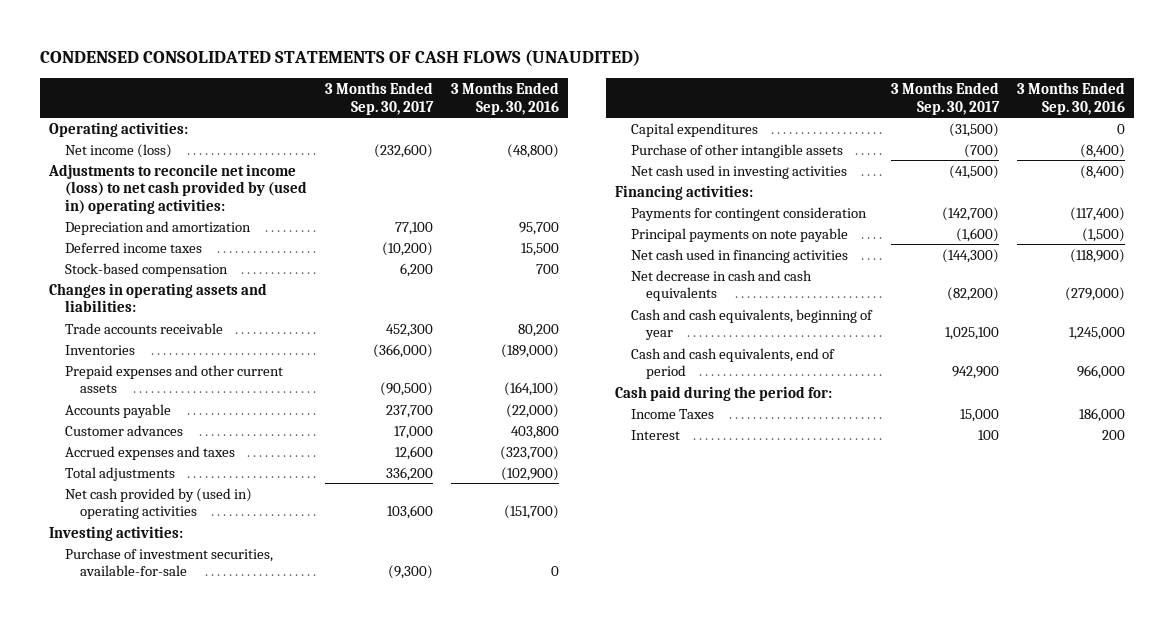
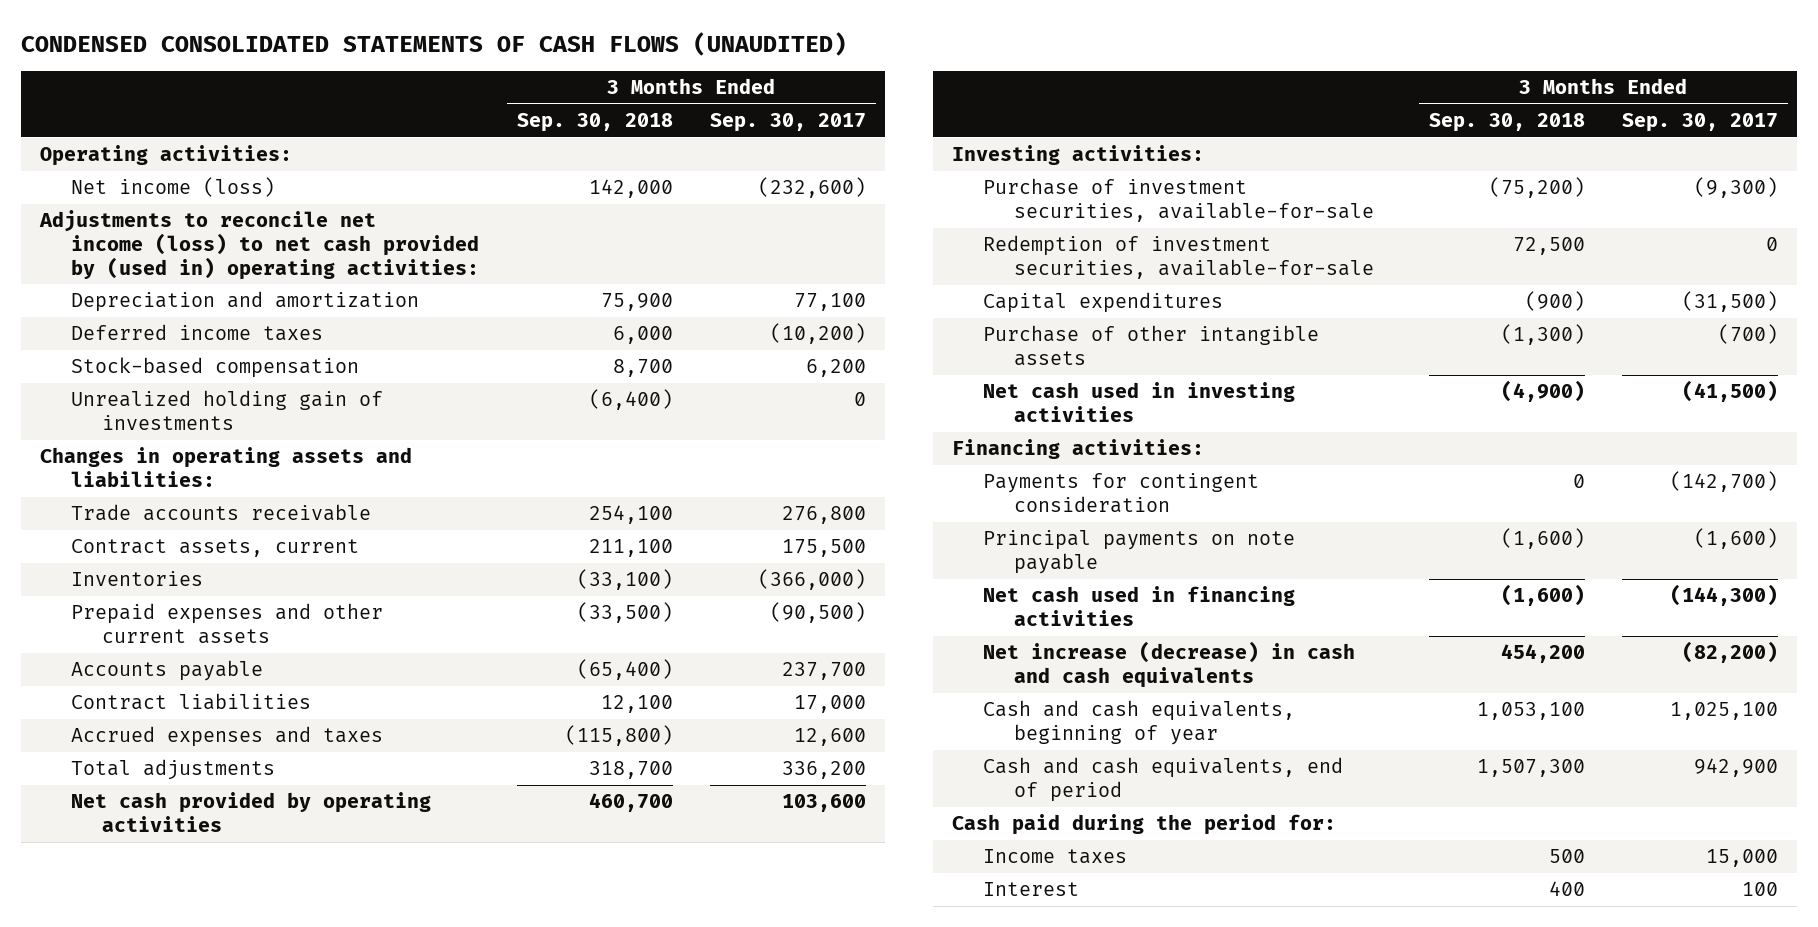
- | 3 Months Ended Sep. 30, 2017 | 3 Months Ended Sep. 30, 2016
+ | 3 Months Ended Sep. 30, 2018 | 3 Months Ended Sep. 30, 2017
+ Unrealized holding gain of investments | (6,400) | 0
- Trade accounts receivable | 452,300 | 80,200
+ Trade accounts receivable | 254,100 | 276,800
+ Contract assets, current | 211,100 | 175,500
- Customer advances | 17,000 | 403,800
+ Contract liabilities | 12,100 | 17,000
- Net cash provided by (used in) operating activities | 103,600 | (151,700)
+ Net cash provided by operating activities | 460,700 | 103,600
+ Redemption of investment securities, available-for-sale | 72,500 | 0
- Net decrease in cash and cash equivalents | (82,200) | (279,000)
+ Net increase (decrease) in cash and cash equivalents | 454,200 | (82,200)
- Income Taxes | 15,000 | 186,000
+ Income taxes | 500 | 15,000

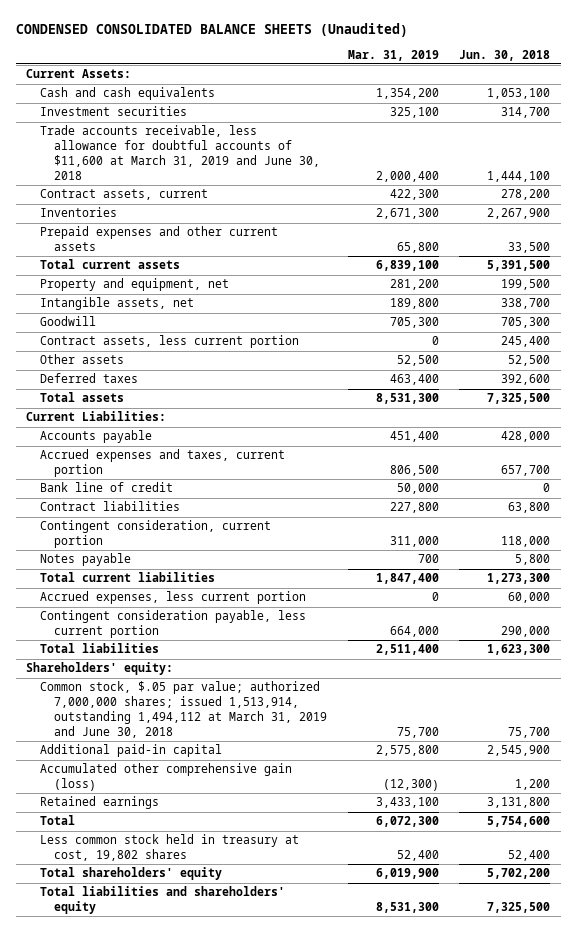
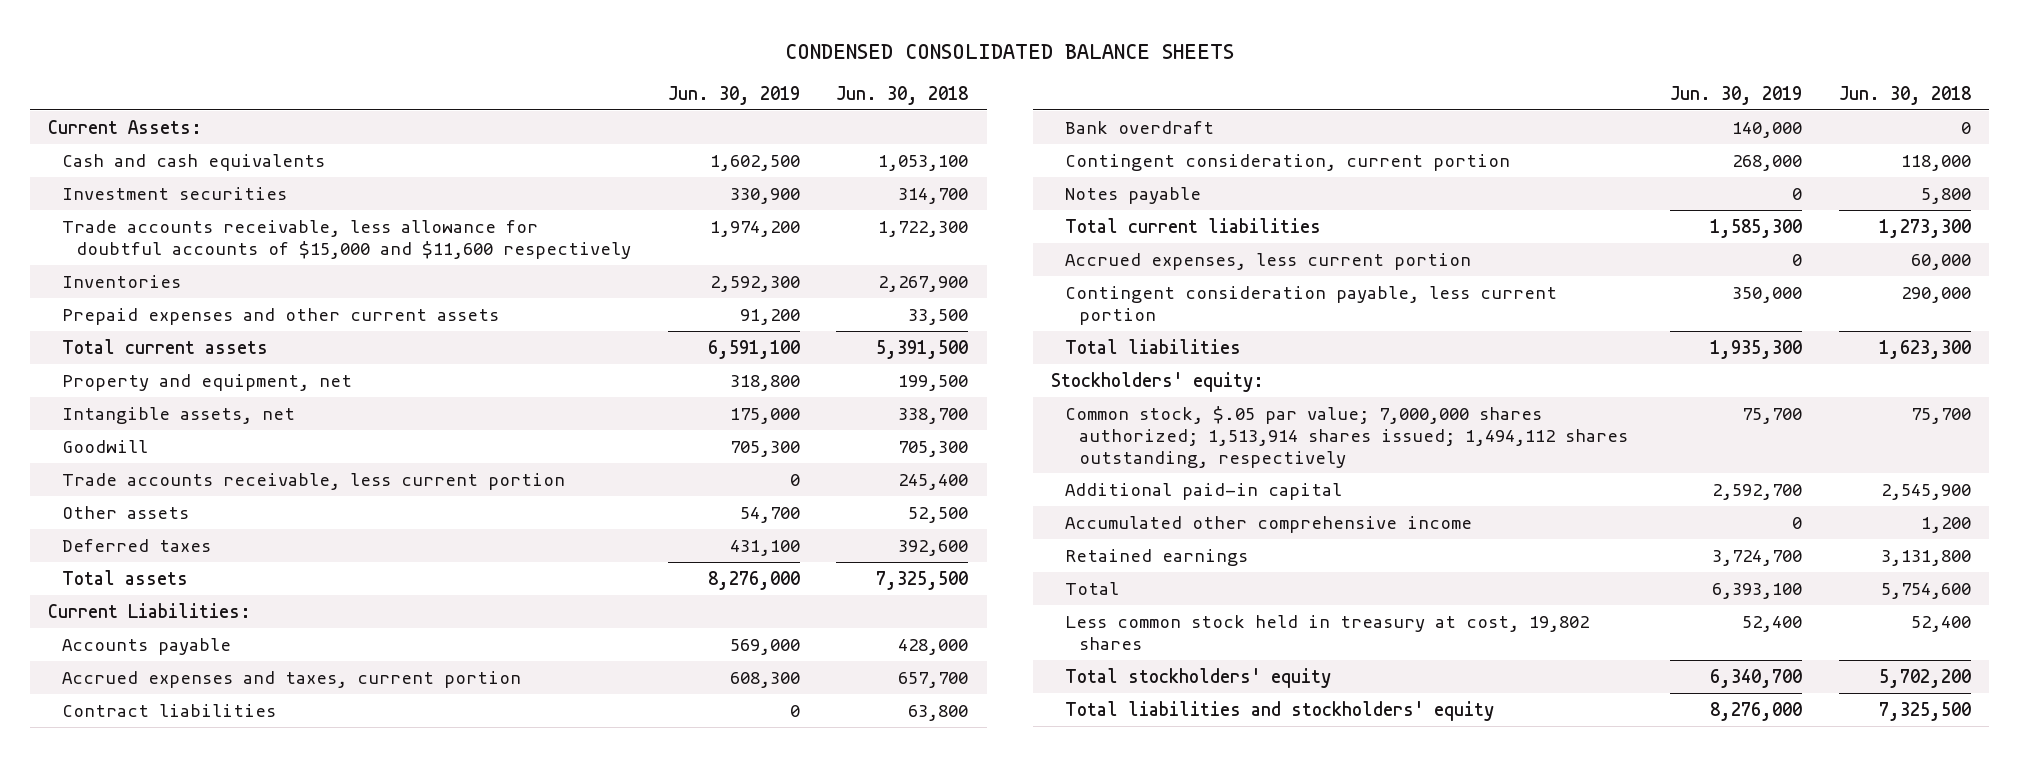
- CONDENSED CONSOLIDATED BALANCE SHEETS (Unaudited)
+ CONDENSED CONSOLIDATED BALANCE SHEETS
- | Mar. 31, 2019 | Jun. 30, 2018
+ | Jun. 30, 2019 | Jun. 30, 2018
- Trade accounts receivable, less allowance for doubtful accounts of $11,600 at March 31, 2019 and June 30, 2018 | 2,000,400 | 1,444,100
- Contract assets, current | 422,300 | 278,200
+ Trade accounts receivable, less allowance for doubtful accounts of $15,000 and $11,600 respectively | 1,974,200 | 1,722,300
- Contract assets, less current portion | 0 | 245,400
+ Trade accounts receivable, less current portion | 0 | 245,400
- Bank line of credit | 50,000 | 0
+ Bank overdraft | 140,000 | 0
- Shareholders' equity:
- Common stock, $.05 par value; authorized 7,000,000 shares; issued 1,513,914, outstanding 1,494,112 at March 31, 2019 and June 30, 2018 | 75,700 | 75,700
+ Stockholders' equity:
+ Common stock, $.05 par value; 7,000,000 shares authorized; 1,513,914 shares issued; 1,494,112 shares outstanding, respectively | 75,700 | 75,700
- Accumulated other comprehensive gain (loss) | (12,300) | 1,200
+ Accumulated other comprehensive income | 0 | 1,200
- Total shareholders' equity | 6,019,900 | 5,702,200
- Total liabilities and shareholders' equity | 8,531,300 | 7,325,500
+ Total stockholders' equity | 6,340,700 | 5,702,200
+ Total liabilities and stockholders' equity | 8,276,000 | 7,325,500

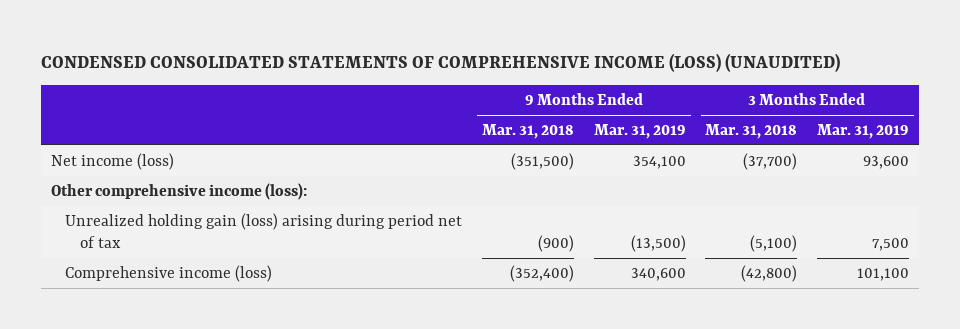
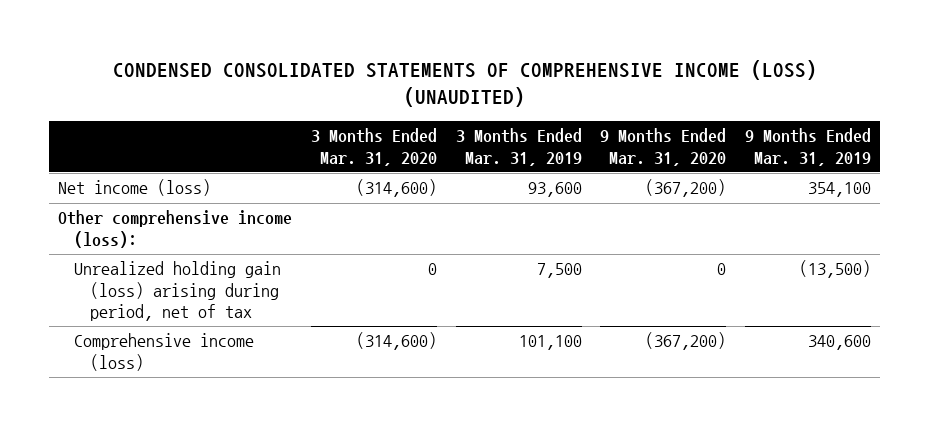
- | 9 Months Ended Mar. 31, 2018 | 9 Months Ended Mar. 31, 2019 | 3 Months Ended Mar. 31, 2018 | 3 Months Ended Mar. 31, 2019
+ | 3 Months Ended Mar. 31, 2020 | 3 Months Ended Mar. 31, 2019 | 9 Months Ended Mar. 31, 2020 | 9 Months Ended Mar. 31, 2019
- Unrealized holding gain (loss) arising during period net of tax | (900) | (13,500) | (5,100) | 7,500
+ Unrealized holding gain (loss) arising during period, net of tax | 0 | 7,500 | 0 | (13,500)

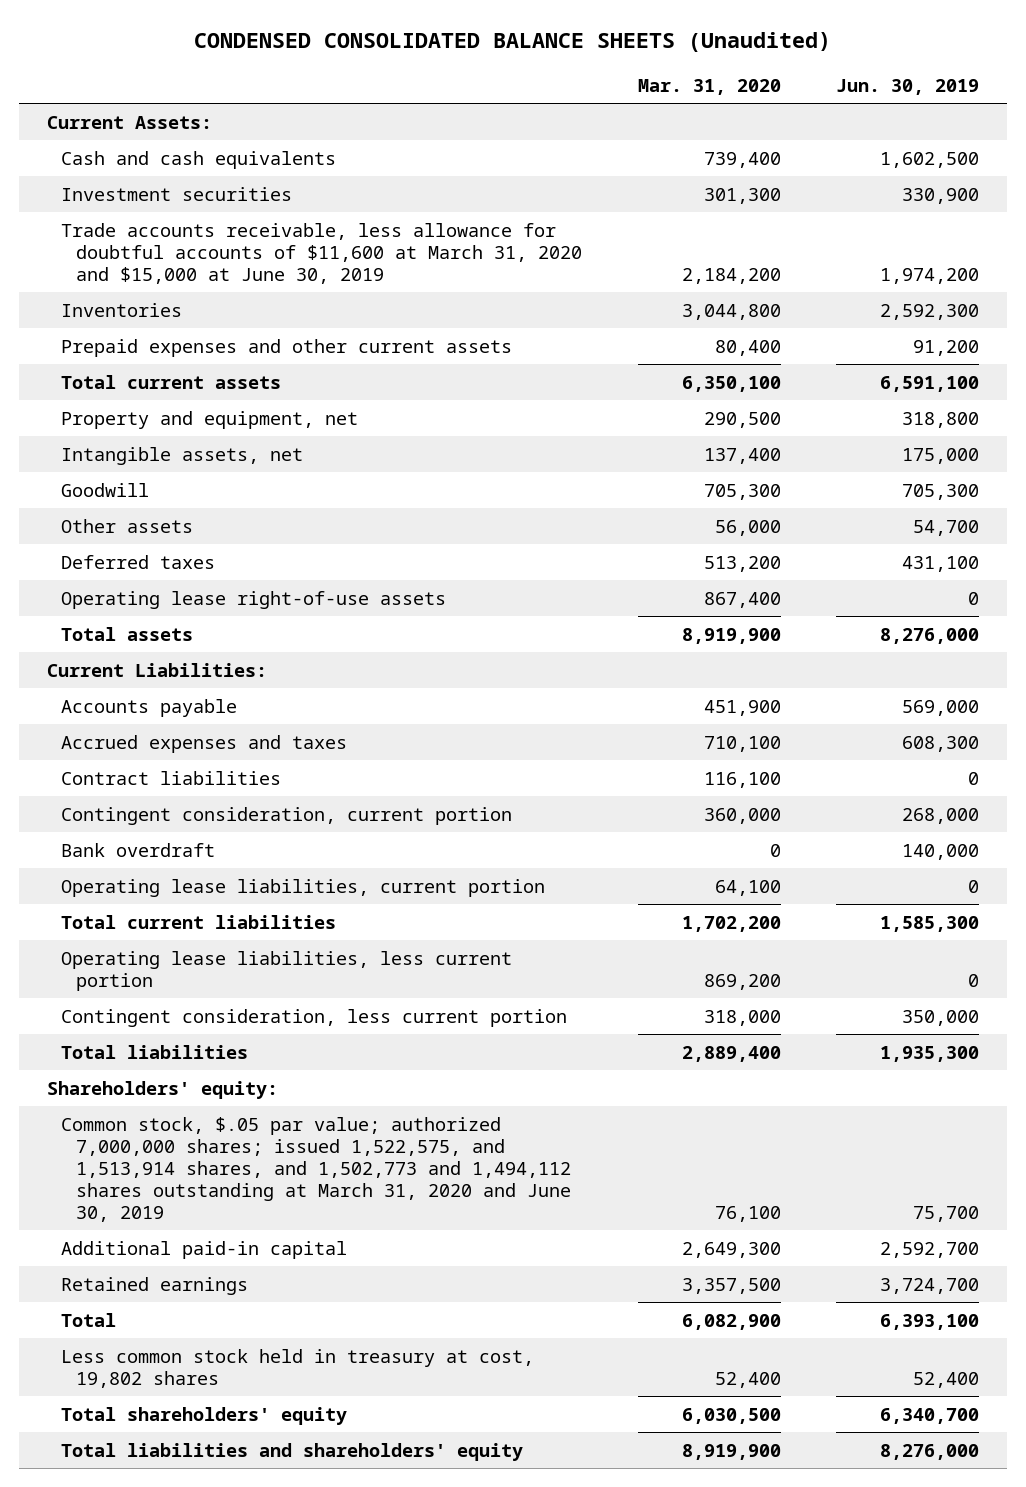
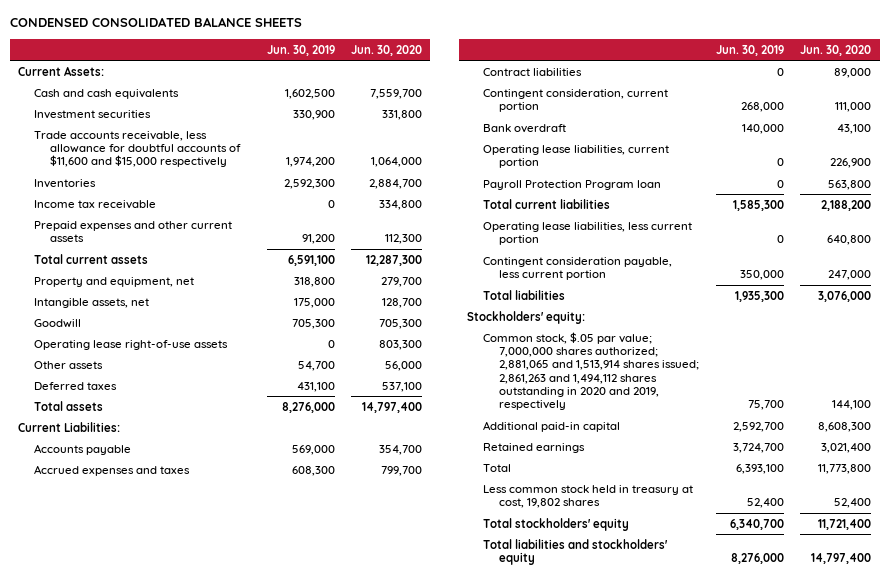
- CONDENSED CONSOLIDATED BALANCE SHEETS (Unaudited)
+ CONDENSED CONSOLIDATED BALANCE SHEETS
- | Mar. 31, 2020 | Jun. 30, 2019
+ | Jun. 30, 2019 | Jun. 30, 2020
- Trade accounts receivable, less allowance for doubtful accounts of $11,600 at March 31, 2020 and $15,000 at June 30, 2019 | 2,184,200 | 1,974,200
+ Trade accounts receivable, less allowance for doubtful accounts of $11,600 and $15,000 respectively | 1,974,200 | 1,064,000
+ Income tax receivable | 0 | 334,800
moved up: Operating lease right-of-use assets | 0 | 803,300
+ Payroll Protection Program loan | 0 | 563,800
- Contingent consideration, less current portion | 318,000 | 350,000
+ Contingent consideration payable, less current portion | 350,000 | 247,000
- Shareholders' equity:
- Common stock, $.05 par value; authorized 7,000,000 shares; issued 1,522,575, and 1,513,914 shares, and 1,502,773 and 1,494,112 shares outstanding at March 31, 2020 and June 30, 2019 | 76,100 | 75,700
+ Stockholders' equity:
+ Common stock, $.05 par value; 7,000,000 shares authorized; 2,881,065 and 1,513,914 shares issued; 2,861,263 and 1,494,112 shares outstanding in 2020 and 2019, respectively | 75,700 | 144,100
- Total shareholders' equity | 6,030,500 | 6,340,700
- Total liabilities and shareholders' equity | 8,919,900 | 8,276,000
+ Total stockholders' equity | 6,340,700 | 11,721,400
+ Total liabilities and stockholders' equity | 8,276,000 | 14,797,400

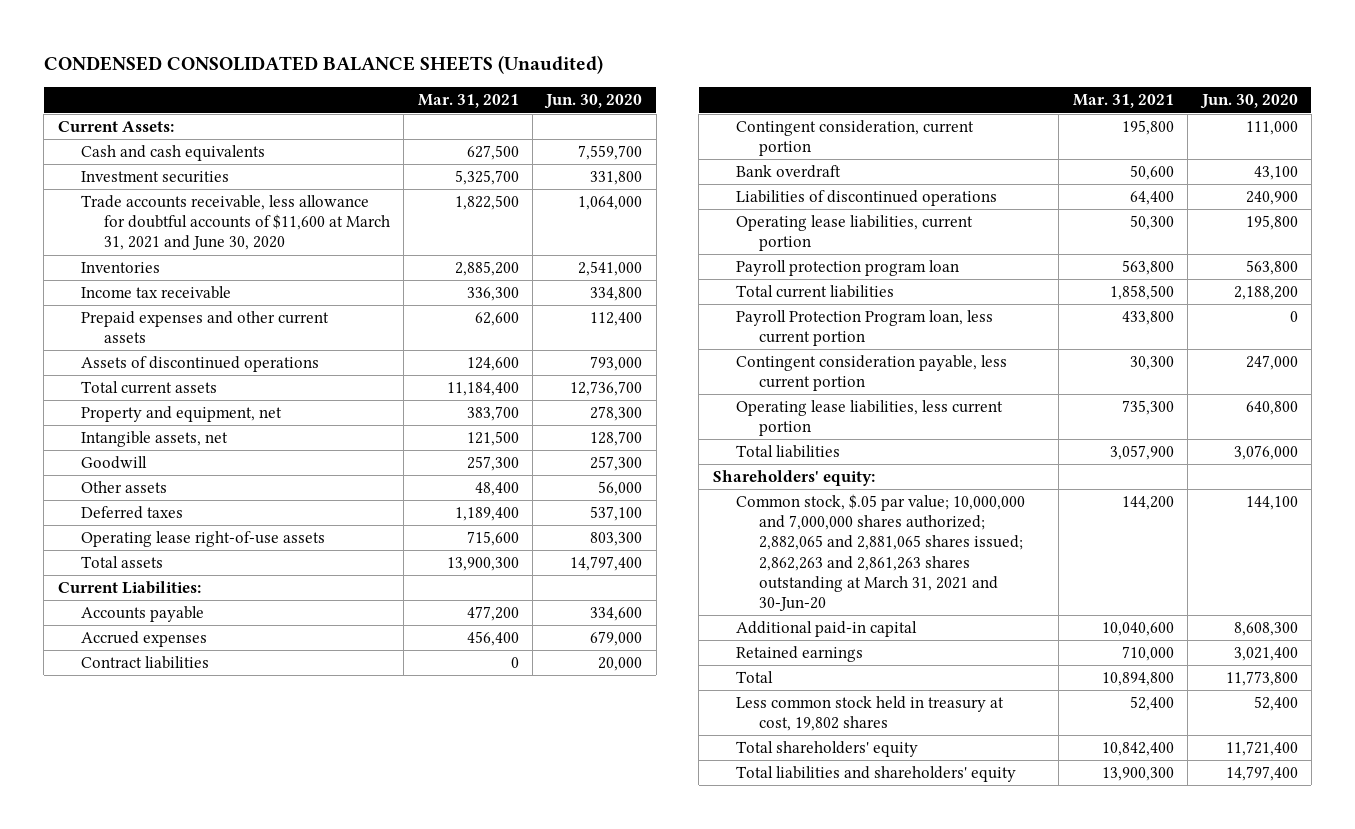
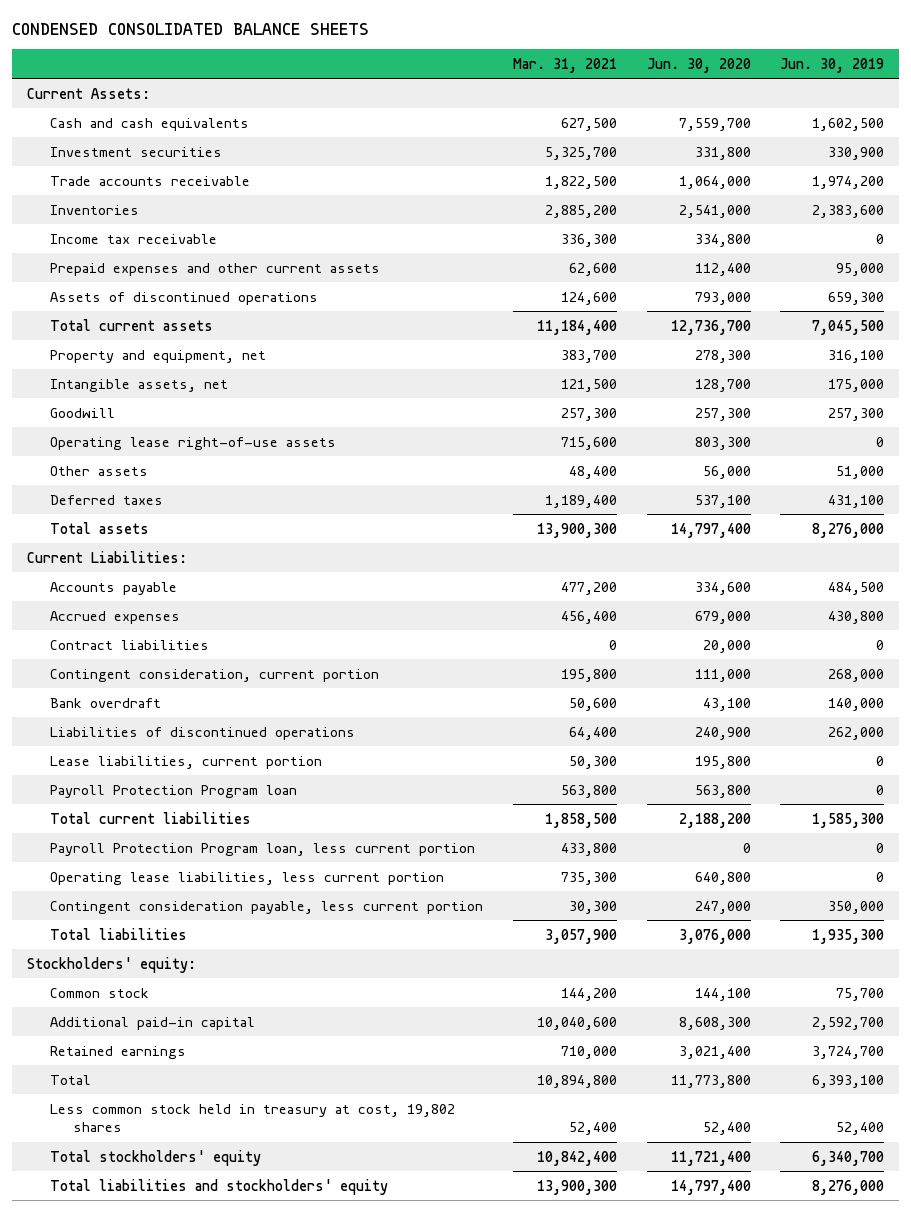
- CONDENSED CONSOLIDATED BALANCE SHEETS (Unaudited)
+ CONDENSED CONSOLIDATED BALANCE SHEETS
- | Mar. 31, 2021 | Jun. 30, 2020
+ | Mar. 31, 2021 | Jun. 30, 2020 | Jun. 30, 2019
- Trade accounts receivable, less allowance for doubtful accounts of $11,600 at March 31, 2021 and June 30, 2020 | 1,822,500 | 1,064,000
+ Trade accounts receivable | 1,822,500 | 1,064,000 | 1,974,200
moved up: Operating lease right-of-use assets | 715,600 | 803,300 | 0
- Operating lease liabilities, current portion | 50,300 | 195,800
- Payroll protection program loan | 563,800 | 563,800
+ Lease liabilities, current portion | 50,300 | 195,800 | 0
+ Payroll Protection Program loan | 563,800 | 563,800 | 0
moved down: Contingent consideration payable, less current portion | 30,300 | 247,000 | 350,000
- Shareholders' equity:
- Common stock, $.05 par value; 10,000,000 and 7,000,000 shares authorized; 2,882,065 and 2,881,065 shares issued; 2,862,263 and 2,861,263 shares outstanding at March 31, 2021 and 30-Jun-20 | 144,200 | 144,100
+ Stockholders' equity:
+ Common stock | 144,200 | 144,100 | 75,700
- Total shareholders' equity | 10,842,400 | 11,721,400
- Total liabilities and shareholders' equity | 13,900,300 | 14,797,400
+ Total stockholders' equity | 10,842,400 | 11,721,400 | 6,340,700
+ Total liabilities and stockholders' equity | 13,900,300 | 14,797,400 | 8,276,000

